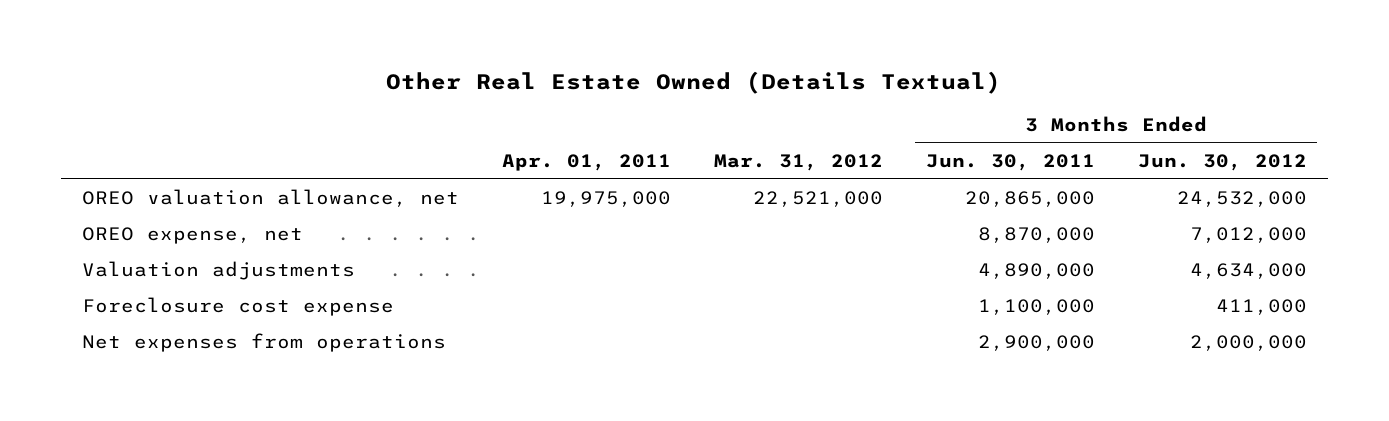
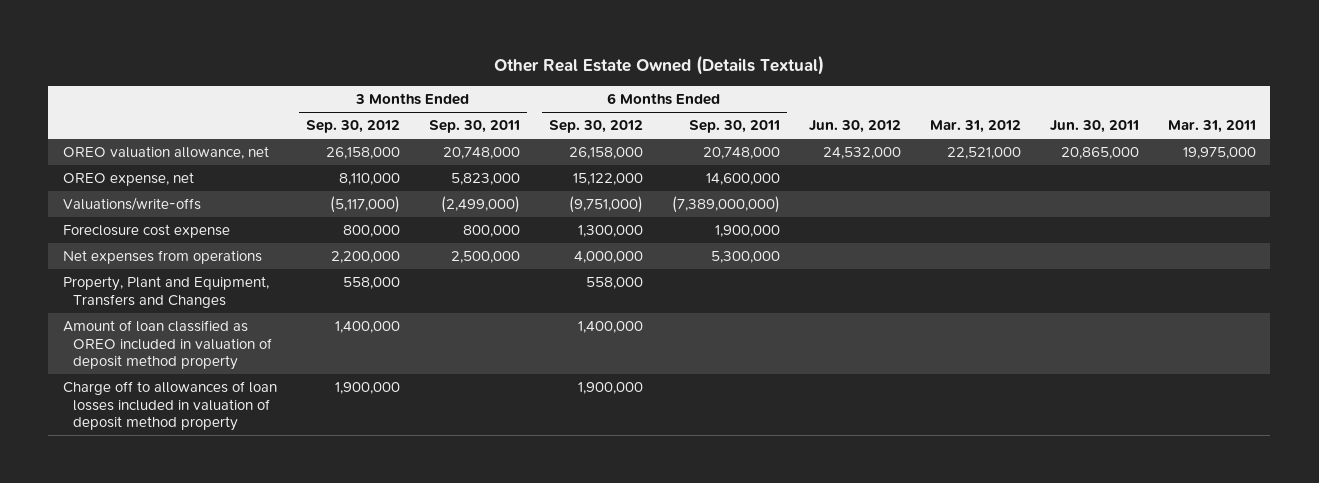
- | Apr. 01, 2011 | Mar. 31, 2012 | 3 Months Ended Jun. 30, 2011 | 3 Months Ended Jun. 30, 2012
+ | 3 Months Ended Sep. 30, 2012 | 3 Months Ended Sep. 30, 2011 | 6 Months Ended Sep. 30, 2012 | 6 Months Ended Sep. 30, 2011 | Jun. 30, 2012 | Mar. 31, 2012 | Jun. 30, 2011 | Mar. 31, 2011
- Valuation adjustments | | | 4,890,000 | 4,634,000
+ Valuations/write-offs | (5,117,000) | (2,499,000) | (9,751,000) | (7,389,000,000) | | | |
+ Property, Plant and Equipment, Transfers and Changes | 558,000 | | 558,000 | | | | |
+ Amount of loan classified as OREO included in valuation of deposit method property | 1,400,000 | | 1,400,000 | | | | |
+ Charge off to allowances of loan losses included in valuation of deposit method property | 1,900,000 | | 1,900,000 | | | | |

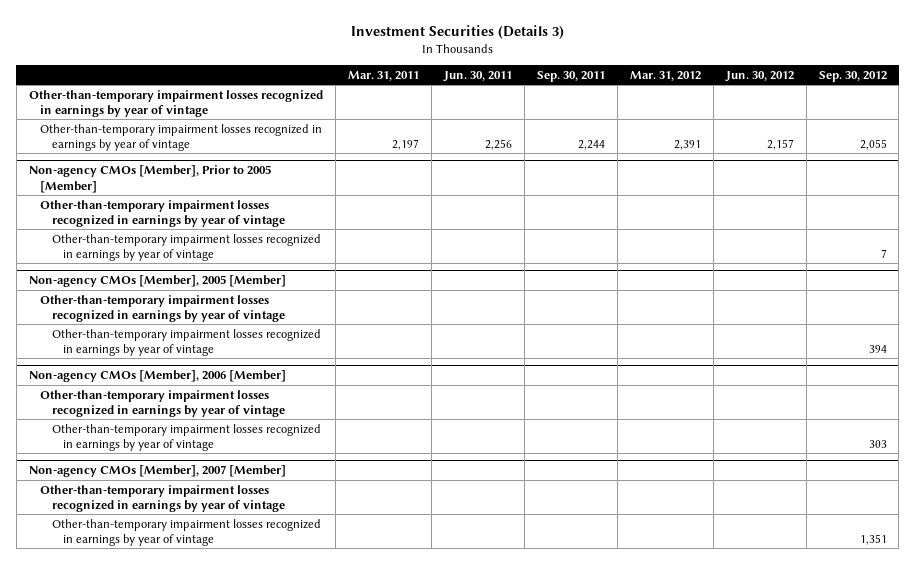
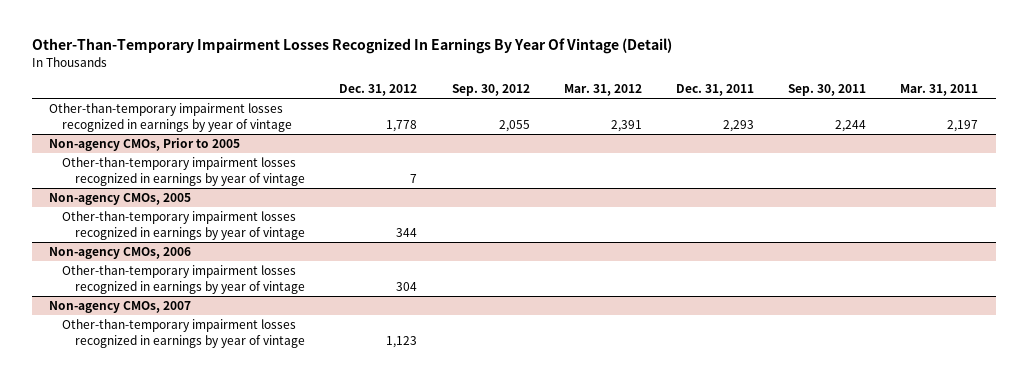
- Investment Securities (Details 3)
+ Other-Than-Temporary Impairment Losses Recognized In Earnings By Year Of Vintage (Detail)
- | Mar. 31, 2011 | Jun. 30, 2011 | Sep. 30, 2011 | Mar. 31, 2012 | Jun. 30, 2012 | Sep. 30, 2012
+ | Dec. 31, 2012 | Sep. 30, 2012 | Mar. 31, 2012 | Dec. 31, 2011 | Sep. 30, 2011 | Mar. 31, 2011
- Other-than-temporary impairment losses recognized in earnings by year of vintage
- Non-agency CMOs [Member], Prior to 2005 [Member]
+ Non-agency CMOs, Prior to 2005
- Other-than-temporary impairment losses recognized in earnings by year of vintage | | | | | | 7
- Non-agency CMOs [Member], 2005 [Member]
+ Non-agency CMOs, 2005
- Other-than-temporary impairment losses recognized in earnings by year of vintage | | | | | | 394
- Non-agency CMOs [Member], 2006 [Member]
+ Non-agency CMOs, 2006
- Other-than-temporary impairment losses recognized in earnings by year of vintage | | | | | | 303
- Non-agency CMOs [Member], 2007 [Member]
+ Non-agency CMOs, 2007
- Other-than-temporary impairment losses recognized in earnings by year of vintage | | | | | | 1,351

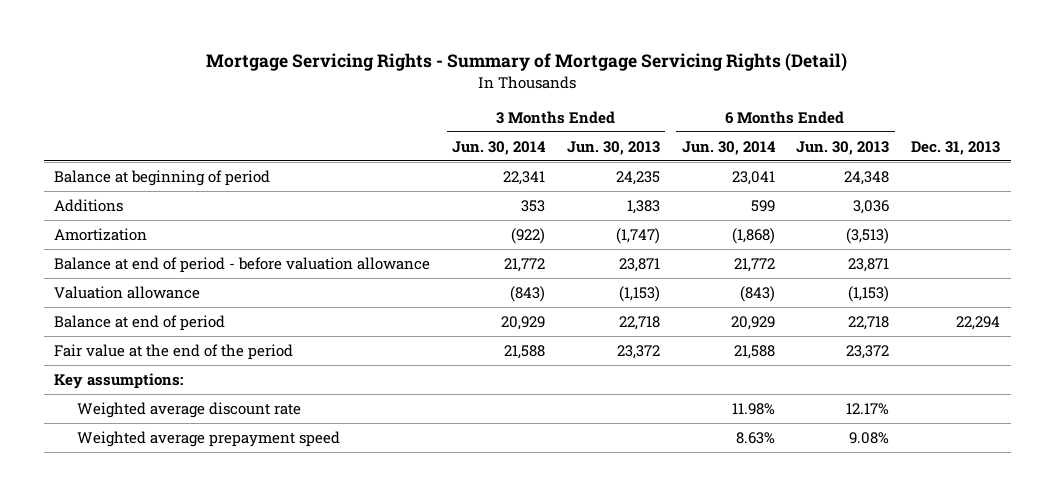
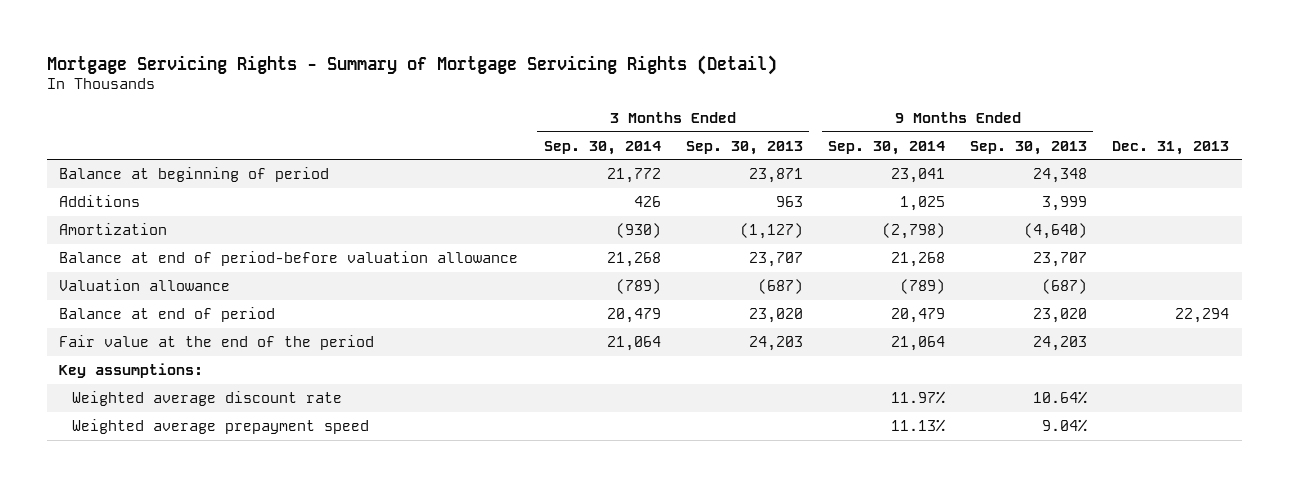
- | 3 Months Ended Jun. 30, 2014 | 3 Months Ended Jun. 30, 2013 | 6 Months Ended Jun. 30, 2014 | 6 Months Ended Jun. 30, 2013 | Dec. 31, 2013
+ | 3 Months Ended Sep. 30, 2014 | 3 Months Ended Sep. 30, 2013 | 9 Months Ended Sep. 30, 2014 | 9 Months Ended Sep. 30, 2013 | Dec. 31, 2013
- Balance at end of period - before valuation allowance | 21,772 | 23,871 | 21,772 | 23,871 |
+ Balance at end of period-before valuation allowance | 21,268 | 23,707 | 21,268 | 23,707 |

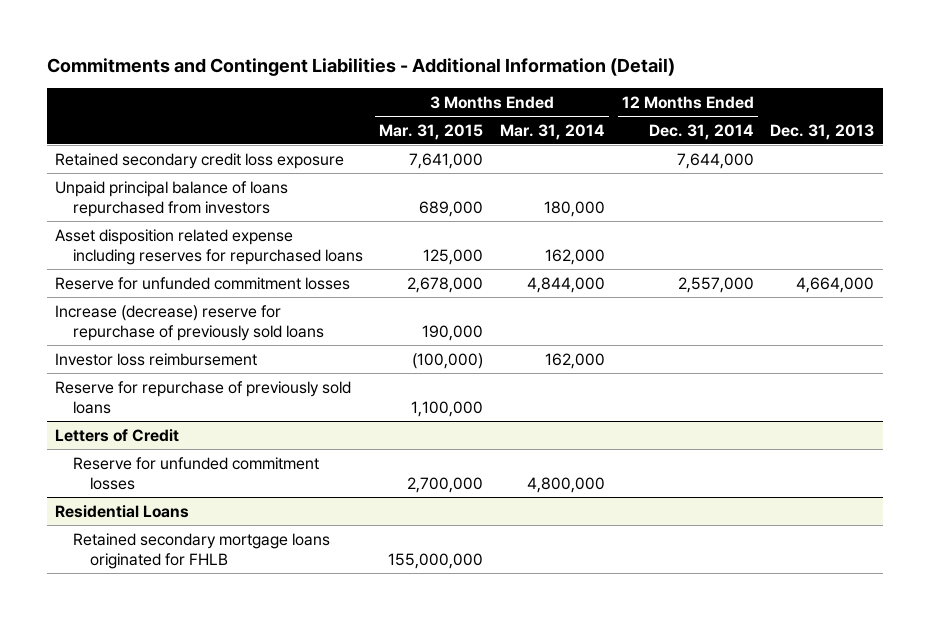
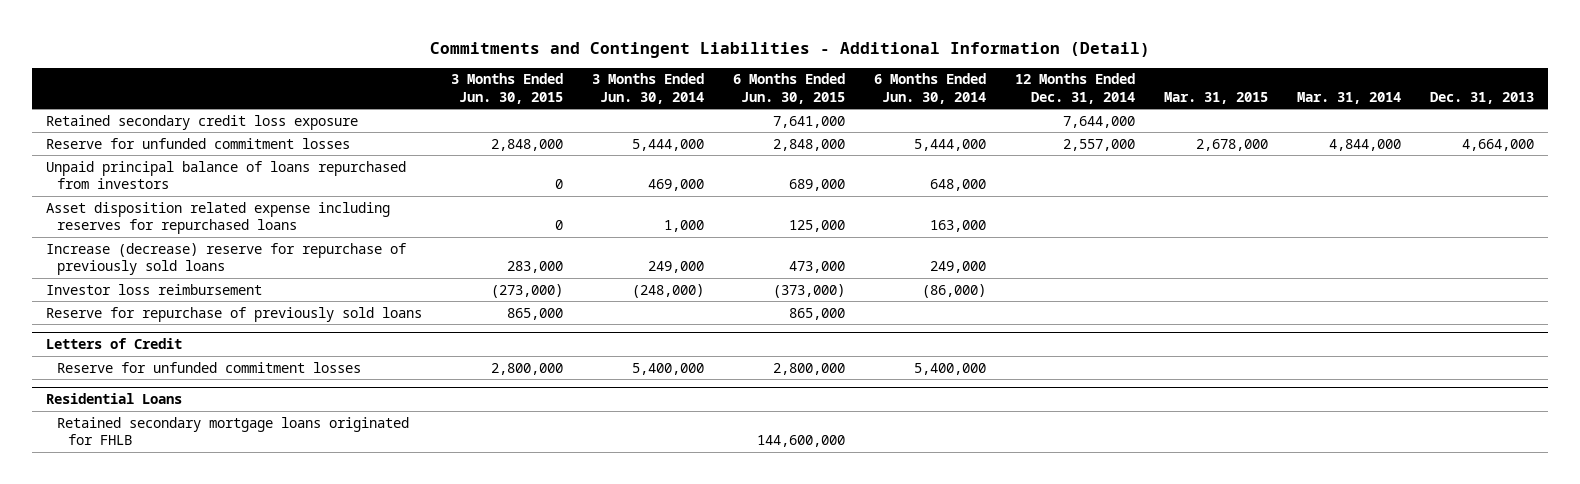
- | 3 Months Ended Mar. 31, 2015 | 3 Months Ended Mar. 31, 2014 | 12 Months Ended Dec. 31, 2014 | Dec. 31, 2013
+ | 3 Months Ended Jun. 30, 2015 | 3 Months Ended Jun. 30, 2014 | 6 Months Ended Jun. 30, 2015 | 6 Months Ended Jun. 30, 2014 | 12 Months Ended Dec. 31, 2014 | Mar. 31, 2015 | Mar. 31, 2014 | Dec. 31, 2013
moved up: Reserve for unfunded commitment losses | 2,848,000 | 5,444,000 | 2,848,000 | 5,444,000 | 2,557,000 | 2,678,000 | 4,844,000 | 4,664,000

